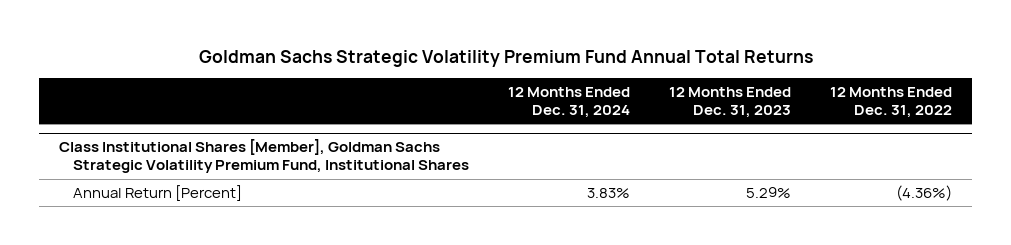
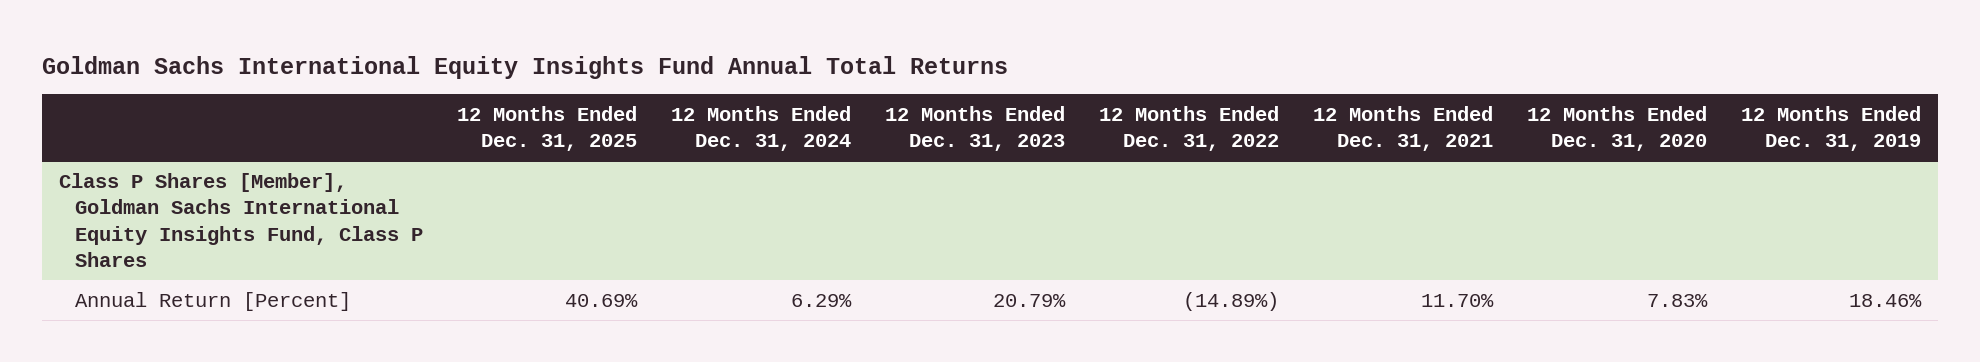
- Goldman Sachs Strategic Volatility Premium Fund Annual Total Returns
+ Goldman Sachs International Equity Insights Fund Annual Total Returns
- | 12 Months Ended Dec. 31, 2024 | 12 Months Ended Dec. 31, 2023 | 12 Months Ended Dec. 31, 2022
+ | 12 Months Ended Dec. 31, 2025 | 12 Months Ended Dec. 31, 2024 | 12 Months Ended Dec. 31, 2023 | 12 Months Ended Dec. 31, 2022 | 12 Months Ended Dec. 31, 2021 | 12 Months Ended Dec. 31, 2020 | 12 Months Ended Dec. 31, 2019
- Class Institutional Shares [Member], Goldman Sachs Strategic Volatility Premium Fund, Institutional Shares
- Annual Return [Percent] | 3.83% | 5.29% | (4.36%)
+ Class P Shares [Member], Goldman Sachs International Equity Insights Fund, Class P Shares
+ Annual Return [Percent] | 40.69% | 6.29% | 20.79% | (14.89%) | 11.70% | 7.83% | 18.46%

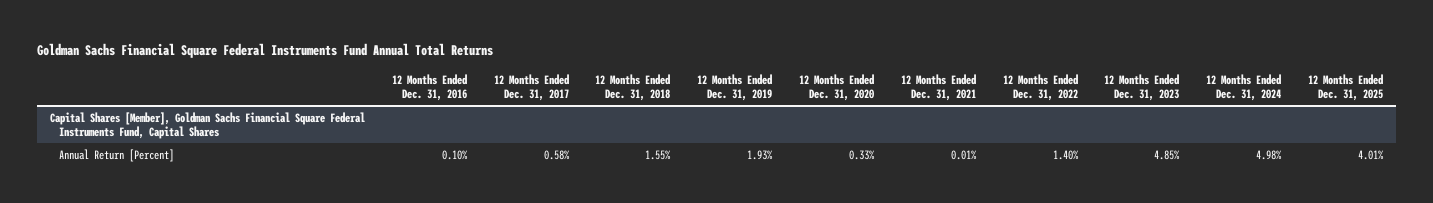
- Goldman Sachs International Equity Insights Fund Annual Total Returns
+ Goldman Sachs Financial Square Federal Instruments Fund Annual Total Returns
- | 12 Months Ended Dec. 31, 2025 | 12 Months Ended Dec. 31, 2024 | 12 Months Ended Dec. 31, 2023 | 12 Months Ended Dec. 31, 2022 | 12 Months Ended Dec. 31, 2021 | 12 Months Ended Dec. 31, 2020 | 12 Months Ended Dec. 31, 2019
+ | 12 Months Ended Dec. 31, 2016 | 12 Months Ended Dec. 31, 2017 | 12 Months Ended Dec. 31, 2018 | 12 Months Ended Dec. 31, 2019 | 12 Months Ended Dec. 31, 2020 | 12 Months Ended Dec. 31, 2021 | 12 Months Ended Dec. 31, 2022 | 12 Months Ended Dec. 31, 2023 | 12 Months Ended Dec. 31, 2024 | 12 Months Ended Dec. 31, 2025
- Class P Shares [Member], Goldman Sachs International Equity Insights Fund, Class P Shares
- Annual Return [Percent] | 40.69% | 6.29% | 20.79% | (14.89%) | 11.70% | 7.83% | 18.46%
+ Capital Shares [Member], Goldman Sachs Financial Square Federal Instruments Fund, Capital Shares
+ Annual Return [Percent] | 0.10% | 0.58% | 1.55% | 1.93% | 0.33% | 0.01% | 1.40% | 4.85% | 4.98% | 4.01%

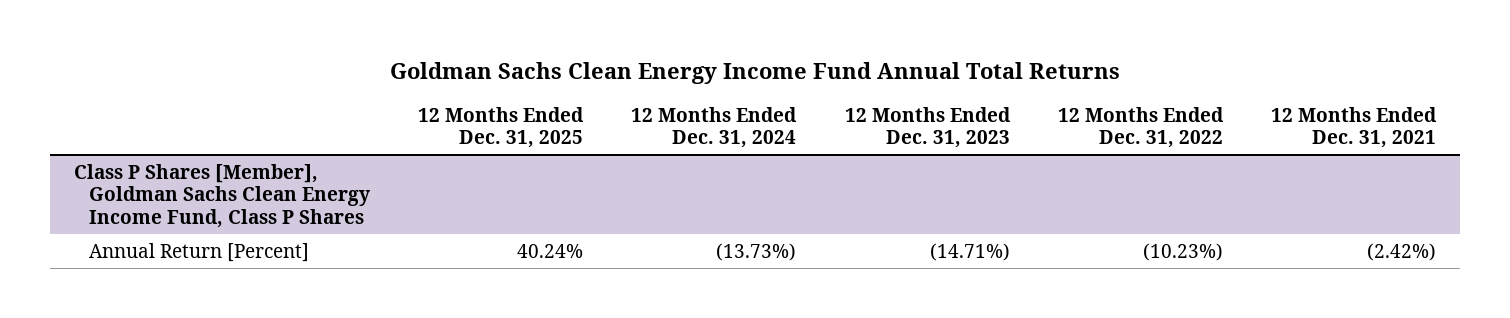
- Goldman Sachs Financial Square Federal Instruments Fund Annual Total Returns
+ Goldman Sachs Clean Energy Income Fund Annual Total Returns
- | 12 Months Ended Dec. 31, 2016 | 12 Months Ended Dec. 31, 2017 | 12 Months Ended Dec. 31, 2018 | 12 Months Ended Dec. 31, 2019 | 12 Months Ended Dec. 31, 2020 | 12 Months Ended Dec. 31, 2021 | 12 Months Ended Dec. 31, 2022 | 12 Months Ended Dec. 31, 2023 | 12 Months Ended Dec. 31, 2024 | 12 Months Ended Dec. 31, 2025
+ | 12 Months Ended Dec. 31, 2025 | 12 Months Ended Dec. 31, 2024 | 12 Months Ended Dec. 31, 2023 | 12 Months Ended Dec. 31, 2022 | 12 Months Ended Dec. 31, 2021
- Capital Shares [Member], Goldman Sachs Financial Square Federal Instruments Fund, Capital Shares
- Annual Return [Percent] | 0.10% | 0.58% | 1.55% | 1.93% | 0.33% | 0.01% | 1.40% | 4.85% | 4.98% | 4.01%
+ Class P Shares [Member], Goldman Sachs Clean Energy Income Fund, Class P Shares
+ Annual Return [Percent] | 40.24% | (13.73%) | (14.71%) | (10.23%) | (2.42%)

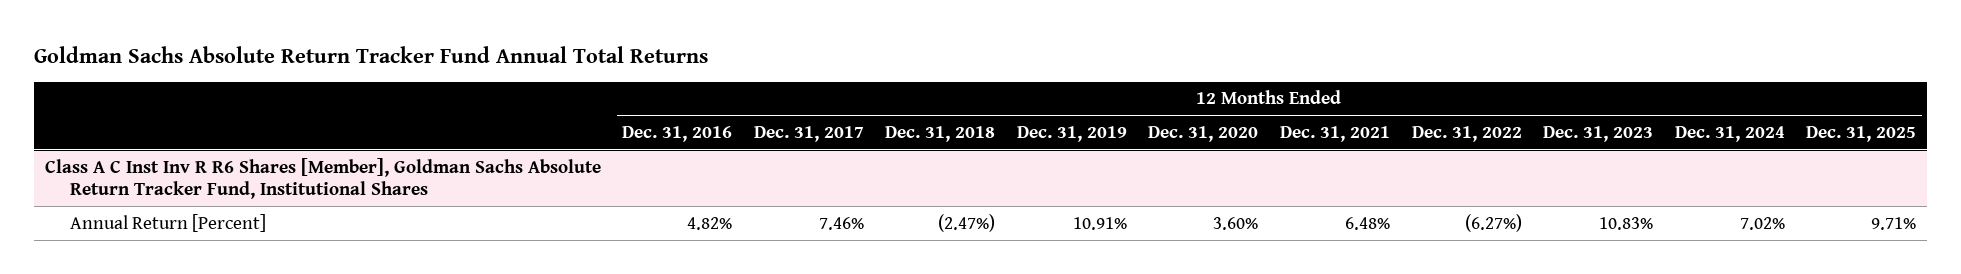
- Goldman Sachs Clean Energy Income Fund Annual Total Returns
+ Goldman Sachs Absolute Return Tracker Fund Annual Total Returns
- | 12 Months Ended Dec. 31, 2025 | 12 Months Ended Dec. 31, 2024 | 12 Months Ended Dec. 31, 2023 | 12 Months Ended Dec. 31, 2022 | 12 Months Ended Dec. 31, 2021
+ | 12 Months Ended Dec. 31, 2016 | 12 Months Ended Dec. 31, 2017 | 12 Months Ended Dec. 31, 2018 | 12 Months Ended Dec. 31, 2019 | 12 Months Ended Dec. 31, 2020 | 12 Months Ended Dec. 31, 2021 | 12 Months Ended Dec. 31, 2022 | 12 Months Ended Dec. 31, 2023 | 12 Months Ended Dec. 31, 2024 | 12 Months Ended Dec. 31, 2025
- Class P Shares [Member], Goldman Sachs Clean Energy Income Fund, Class P Shares
- Annual Return [Percent] | 40.24% | (13.73%) | (14.71%) | (10.23%) | (2.42%)
+ Class A C Inst Inv R R6 Shares [Member], Goldman Sachs Absolute Return Tracker Fund, Institutional Shares
+ Annual Return [Percent] | 4.82% | 7.46% | (2.47%) | 10.91% | 3.60% | 6.48% | (6.27%) | 10.83% | 7.02% | 9.71%

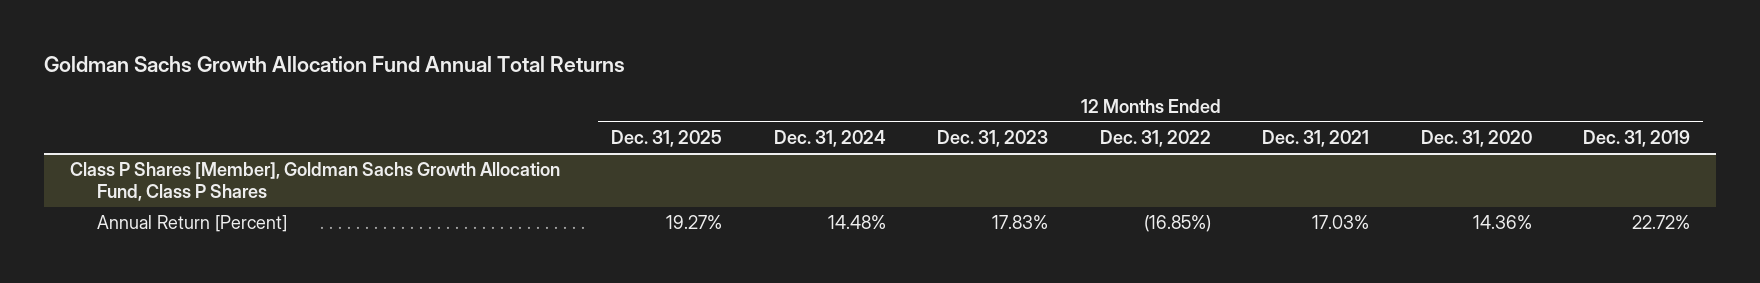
- Goldman Sachs Absolute Return Tracker Fund Annual Total Returns
+ Goldman Sachs Growth Allocation Fund Annual Total Returns
- | 12 Months Ended Dec. 31, 2016 | 12 Months Ended Dec. 31, 2017 | 12 Months Ended Dec. 31, 2018 | 12 Months Ended Dec. 31, 2019 | 12 Months Ended Dec. 31, 2020 | 12 Months Ended Dec. 31, 2021 | 12 Months Ended Dec. 31, 2022 | 12 Months Ended Dec. 31, 2023 | 12 Months Ended Dec. 31, 2024 | 12 Months Ended Dec. 31, 2025
+ | 12 Months Ended Dec. 31, 2025 | 12 Months Ended Dec. 31, 2024 | 12 Months Ended Dec. 31, 2023 | 12 Months Ended Dec. 31, 2022 | 12 Months Ended Dec. 31, 2021 | 12 Months Ended Dec. 31, 2020 | 12 Months Ended Dec. 31, 2019
- Class A C Inst Inv R R6 Shares [Member], Goldman Sachs Absolute Return Tracker Fund, Institutional Shares
- Annual Return [Percent] | 4.82% | 7.46% | (2.47%) | 10.91% | 3.60% | 6.48% | (6.27%) | 10.83% | 7.02% | 9.71%
+ Class P Shares [Member], Goldman Sachs Growth Allocation Fund, Class P Shares
+ Annual Return [Percent] | 19.27% | 14.48% | 17.83% | (16.85%) | 17.03% | 14.36% | 22.72%

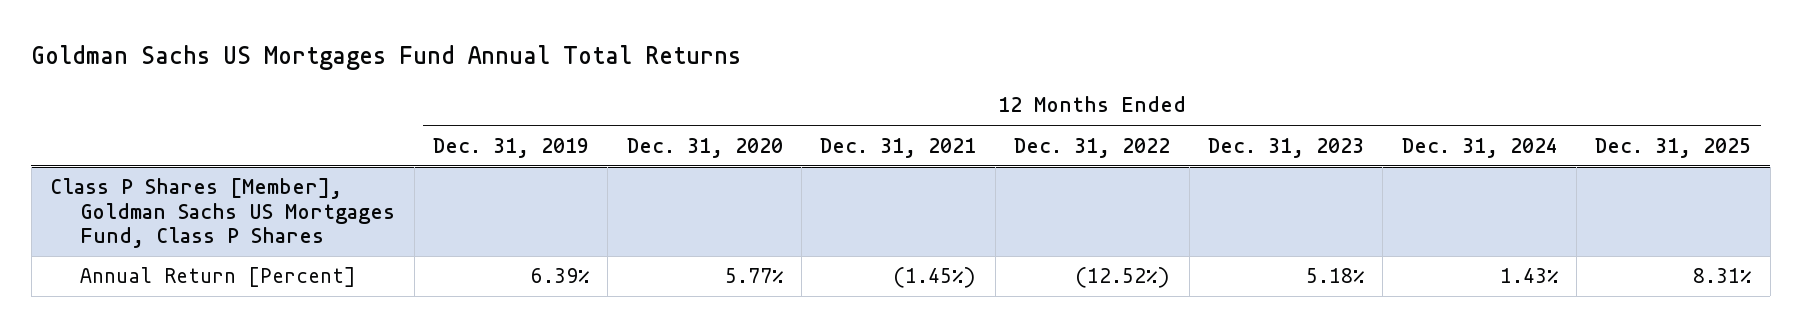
- Goldman Sachs Growth Allocation Fund Annual Total Returns
+ Goldman Sachs US Mortgages Fund Annual Total Returns
- | 12 Months Ended Dec. 31, 2025 | 12 Months Ended Dec. 31, 2024 | 12 Months Ended Dec. 31, 2023 | 12 Months Ended Dec. 31, 2022 | 12 Months Ended Dec. 31, 2021 | 12 Months Ended Dec. 31, 2020 | 12 Months Ended Dec. 31, 2019
+ | 12 Months Ended Dec. 31, 2019 | 12 Months Ended Dec. 31, 2020 | 12 Months Ended Dec. 31, 2021 | 12 Months Ended Dec. 31, 2022 | 12 Months Ended Dec. 31, 2023 | 12 Months Ended Dec. 31, 2024 | 12 Months Ended Dec. 31, 2025
- Class P Shares [Member], Goldman Sachs Growth Allocation Fund, Class P Shares
- Annual Return [Percent] | 19.27% | 14.48% | 17.83% | (16.85%) | 17.03% | 14.36% | 22.72%
+ Class P Shares [Member], Goldman Sachs US Mortgages Fund, Class P Shares
+ Annual Return [Percent] | 6.39% | 5.77% | (1.45%) | (12.52%) | 5.18% | 1.43% | 8.31%

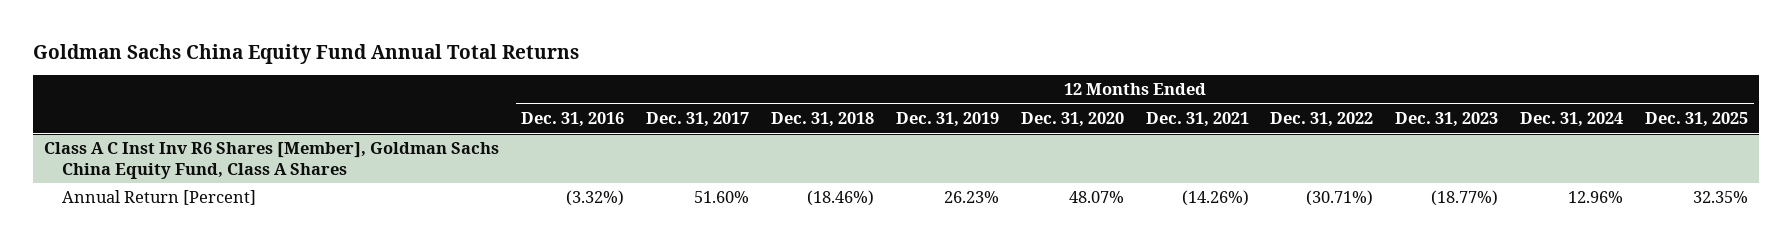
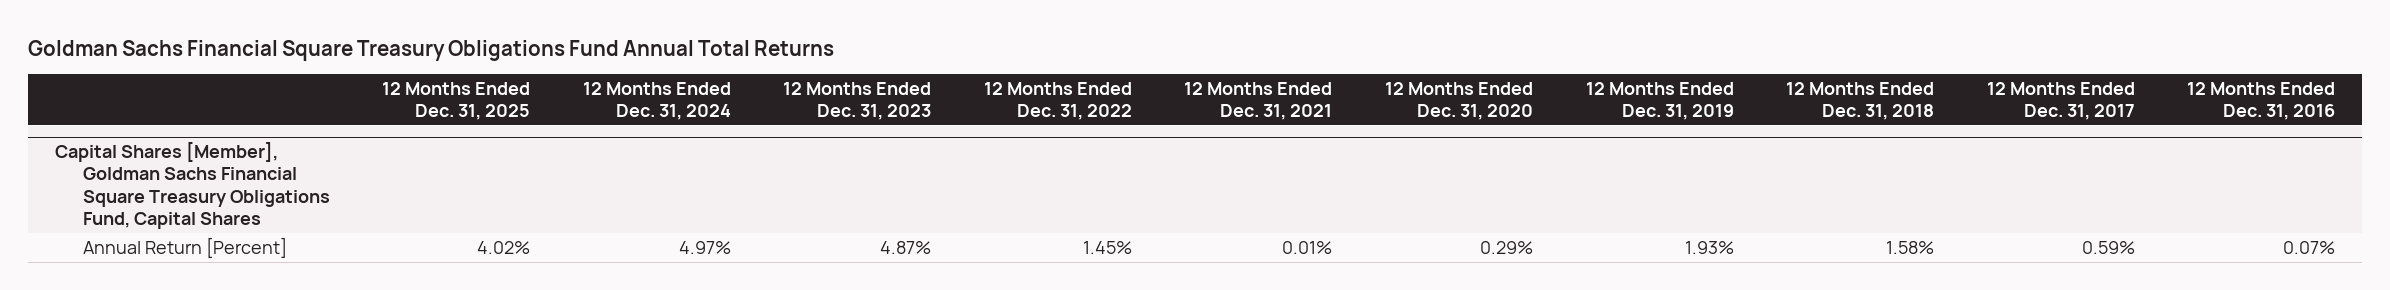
- Goldman Sachs China Equity Fund Annual Total Returns
+ Goldman Sachs Financial Square Treasury Obligations Fund Annual Total Returns
- | 12 Months Ended Dec. 31, 2016 | 12 Months Ended Dec. 31, 2017 | 12 Months Ended Dec. 31, 2018 | 12 Months Ended Dec. 31, 2019 | 12 Months Ended Dec. 31, 2020 | 12 Months Ended Dec. 31, 2021 | 12 Months Ended Dec. 31, 2022 | 12 Months Ended Dec. 31, 2023 | 12 Months Ended Dec. 31, 2024 | 12 Months Ended Dec. 31, 2025
+ | 12 Months Ended Dec. 31, 2025 | 12 Months Ended Dec. 31, 2024 | 12 Months Ended Dec. 31, 2023 | 12 Months Ended Dec. 31, 2022 | 12 Months Ended Dec. 31, 2021 | 12 Months Ended Dec. 31, 2020 | 12 Months Ended Dec. 31, 2019 | 12 Months Ended Dec. 31, 2018 | 12 Months Ended Dec. 31, 2017 | 12 Months Ended Dec. 31, 2016
- Class A C Inst Inv R6 Shares [Member], Goldman Sachs China Equity Fund, Class A Shares
- Annual Return [Percent] | (3.32%) | 51.60% | (18.46%) | 26.23% | 48.07% | (14.26%) | (30.71%) | (18.77%) | 12.96% | 32.35%
+ Capital Shares [Member], Goldman Sachs Financial Square Treasury Obligations Fund, Capital Shares
+ Annual Return [Percent] | 4.02% | 4.97% | 4.87% | 1.45% | 0.01% | 0.29% | 1.93% | 1.58% | 0.59% | 0.07%

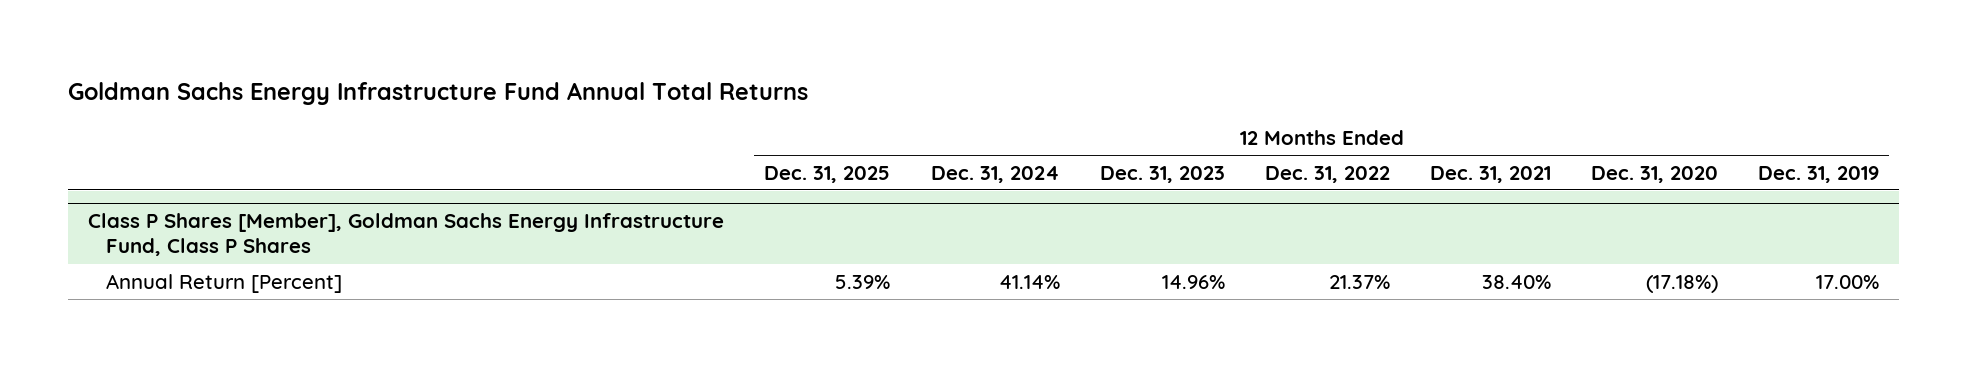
- Goldman Sachs Financial Square Treasury Obligations Fund Annual Total Returns
+ Goldman Sachs Energy Infrastructure Fund Annual Total Returns
- | 12 Months Ended Dec. 31, 2025 | 12 Months Ended Dec. 31, 2024 | 12 Months Ended Dec. 31, 2023 | 12 Months Ended Dec. 31, 2022 | 12 Months Ended Dec. 31, 2021 | 12 Months Ended Dec. 31, 2020 | 12 Months Ended Dec. 31, 2019 | 12 Months Ended Dec. 31, 2018 | 12 Months Ended Dec. 31, 2017 | 12 Months Ended Dec. 31, 2016
+ | 12 Months Ended Dec. 31, 2025 | 12 Months Ended Dec. 31, 2024 | 12 Months Ended Dec. 31, 2023 | 12 Months Ended Dec. 31, 2022 | 12 Months Ended Dec. 31, 2021 | 12 Months Ended Dec. 31, 2020 | 12 Months Ended Dec. 31, 2019
- Capital Shares [Member], Goldman Sachs Financial Square Treasury Obligations Fund, Capital Shares
- Annual Return [Percent] | 4.02% | 4.97% | 4.87% | 1.45% | 0.01% | 0.29% | 1.93% | 1.58% | 0.59% | 0.07%
+ Class P Shares [Member], Goldman Sachs Energy Infrastructure Fund, Class P Shares
+ Annual Return [Percent] | 5.39% | 41.14% | 14.96% | 21.37% | 38.40% | (17.18%) | 17.00%

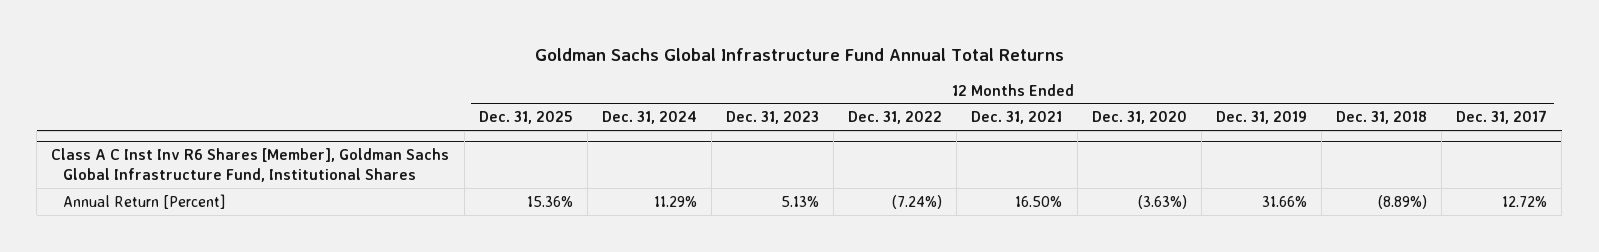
- Goldman Sachs Energy Infrastructure Fund Annual Total Returns
+ Goldman Sachs Global Infrastructure Fund Annual Total Returns
- | 12 Months Ended Dec. 31, 2025 | 12 Months Ended Dec. 31, 2024 | 12 Months Ended Dec. 31, 2023 | 12 Months Ended Dec. 31, 2022 | 12 Months Ended Dec. 31, 2021 | 12 Months Ended Dec. 31, 2020 | 12 Months Ended Dec. 31, 2019
+ | 12 Months Ended Dec. 31, 2025 | 12 Months Ended Dec. 31, 2024 | 12 Months Ended Dec. 31, 2023 | 12 Months Ended Dec. 31, 2022 | 12 Months Ended Dec. 31, 2021 | 12 Months Ended Dec. 31, 2020 | 12 Months Ended Dec. 31, 2019 | 12 Months Ended Dec. 31, 2018 | 12 Months Ended Dec. 31, 2017
- Class P Shares [Member], Goldman Sachs Energy Infrastructure Fund, Class P Shares
- Annual Return [Percent] | 5.39% | 41.14% | 14.96% | 21.37% | 38.40% | (17.18%) | 17.00%
+ Class A C Inst Inv R6 Shares [Member], Goldman Sachs Global Infrastructure Fund, Institutional Shares
+ Annual Return [Percent] | 15.36% | 11.29% | 5.13% | (7.24%) | 16.50% | (3.63%) | 31.66% | (8.89%) | 12.72%

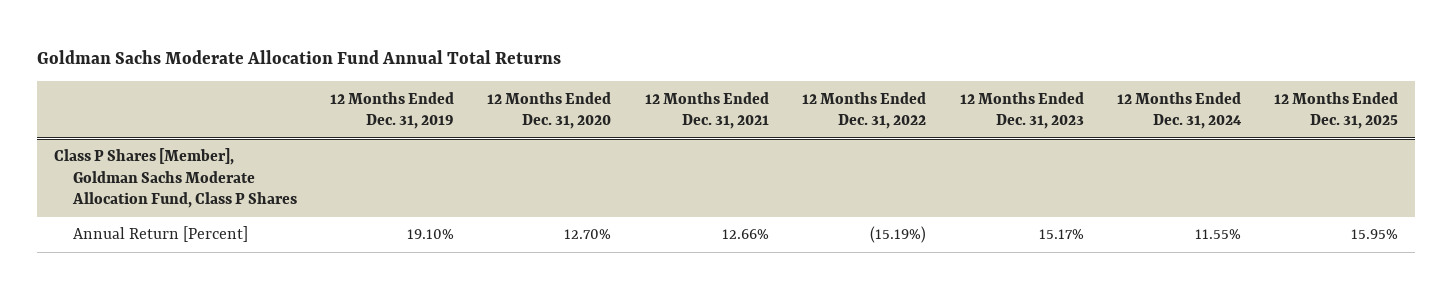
- Goldman Sachs Global Infrastructure Fund Annual Total Returns
+ Goldman Sachs Moderate Allocation Fund Annual Total Returns
- | 12 Months Ended Dec. 31, 2025 | 12 Months Ended Dec. 31, 2024 | 12 Months Ended Dec. 31, 2023 | 12 Months Ended Dec. 31, 2022 | 12 Months Ended Dec. 31, 2021 | 12 Months Ended Dec. 31, 2020 | 12 Months Ended Dec. 31, 2019 | 12 Months Ended Dec. 31, 2018 | 12 Months Ended Dec. 31, 2017
+ | 12 Months Ended Dec. 31, 2019 | 12 Months Ended Dec. 31, 2020 | 12 Months Ended Dec. 31, 2021 | 12 Months Ended Dec. 31, 2022 | 12 Months Ended Dec. 31, 2023 | 12 Months Ended Dec. 31, 2024 | 12 Months Ended Dec. 31, 2025
- Class A C Inst Inv R6 Shares [Member], Goldman Sachs Global Infrastructure Fund, Institutional Shares
- Annual Return [Percent] | 15.36% | 11.29% | 5.13% | (7.24%) | 16.50% | (3.63%) | 31.66% | (8.89%) | 12.72%
+ Class P Shares [Member], Goldman Sachs Moderate Allocation Fund, Class P Shares
+ Annual Return [Percent] | 19.10% | 12.70% | 12.66% | (15.19%) | 15.17% | 11.55% | 15.95%

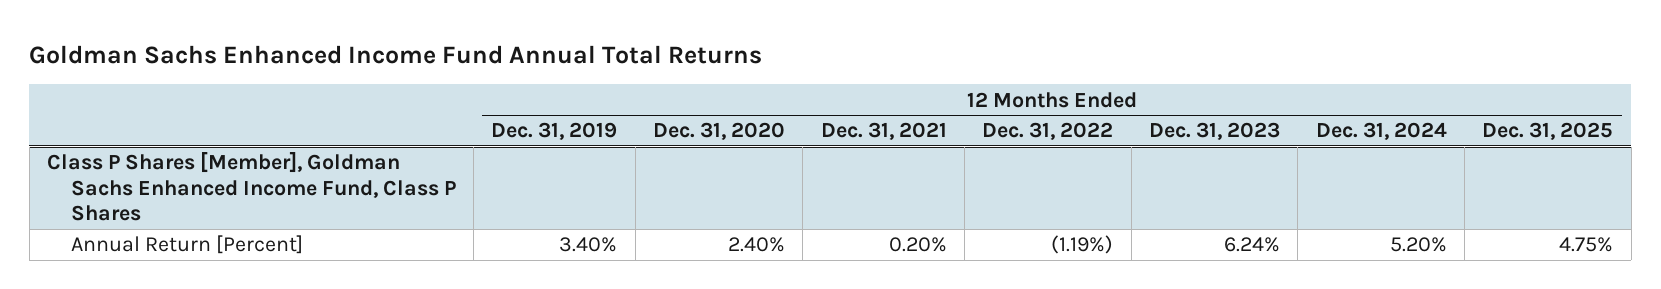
- Goldman Sachs Moderate Allocation Fund Annual Total Returns
+ Goldman Sachs Enhanced Income Fund Annual Total Returns
- Class P Shares [Member], Goldman Sachs Moderate Allocation Fund, Class P Shares
- Annual Return [Percent] | 19.10% | 12.70% | 12.66% | (15.19%) | 15.17% | 11.55% | 15.95%
+ Class P Shares [Member], Goldman Sachs Enhanced Income Fund, Class P Shares
+ Annual Return [Percent] | 3.40% | 2.40% | 0.20% | (1.19%) | 6.24% | 5.20% | 4.75%

